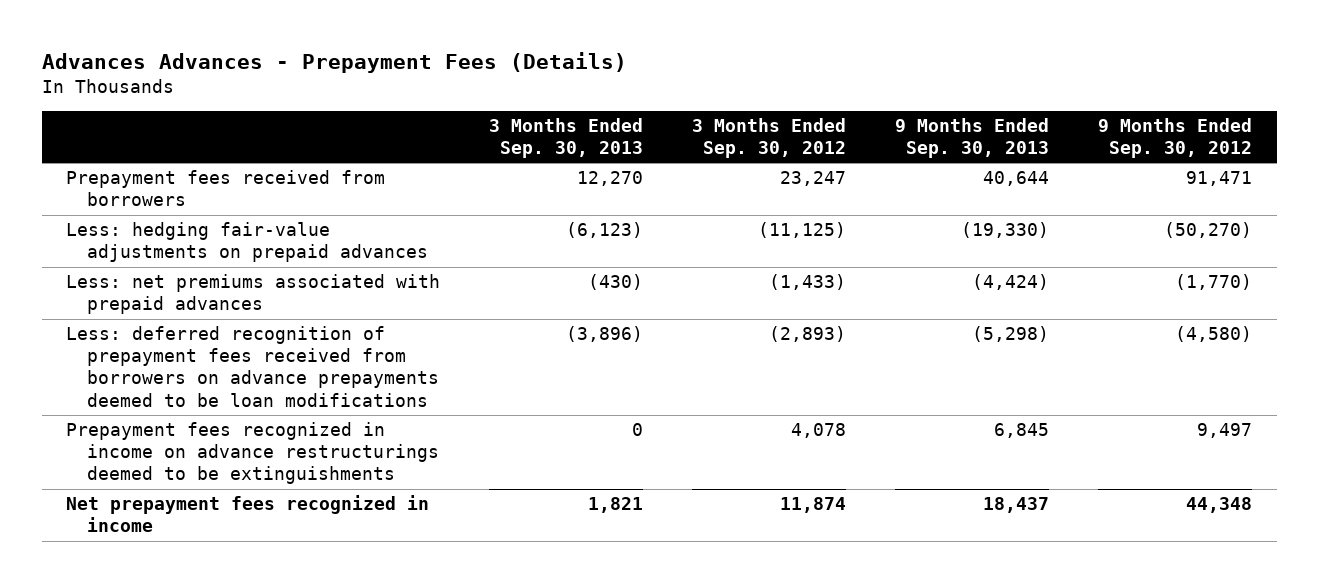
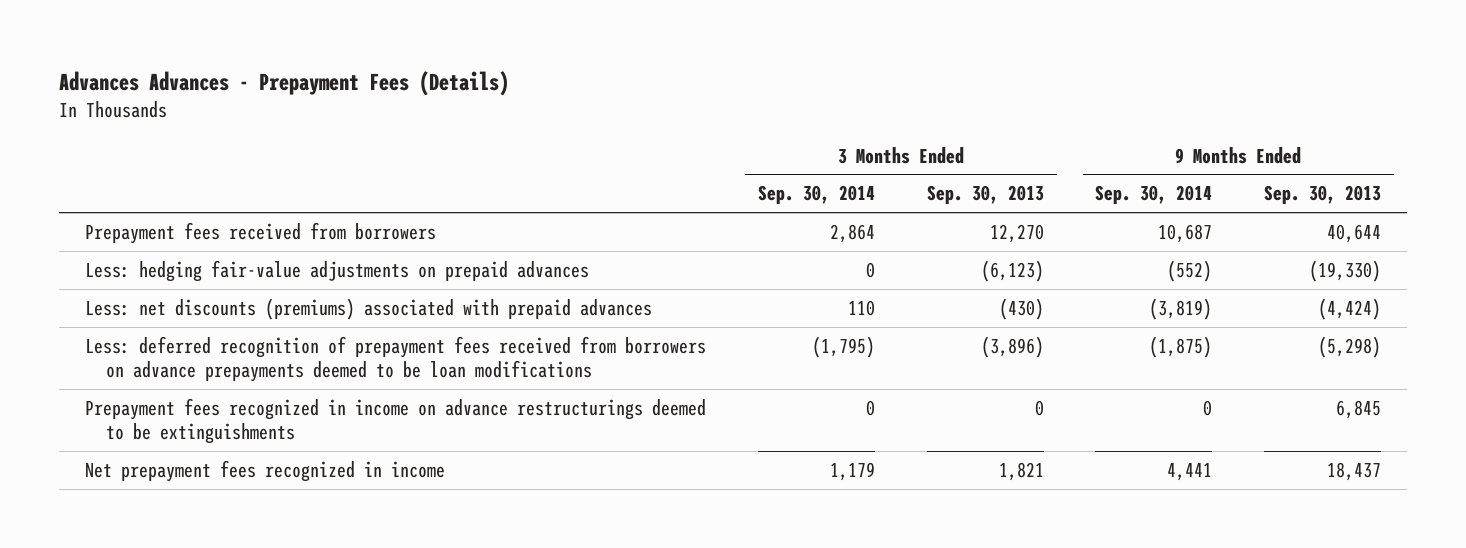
- | 3 Months Ended Sep. 30, 2013 | 3 Months Ended Sep. 30, 2012 | 9 Months Ended Sep. 30, 2013 | 9 Months Ended Sep. 30, 2012
+ | 3 Months Ended Sep. 30, 2014 | 3 Months Ended Sep. 30, 2013 | 9 Months Ended Sep. 30, 2014 | 9 Months Ended Sep. 30, 2013
- Less: net premiums associated with prepaid advances | (430) | (1,433) | (4,424) | (1,770)
+ Less: net discounts (premiums) associated with prepaid advances | 110 | (430) | (3,819) | (4,424)

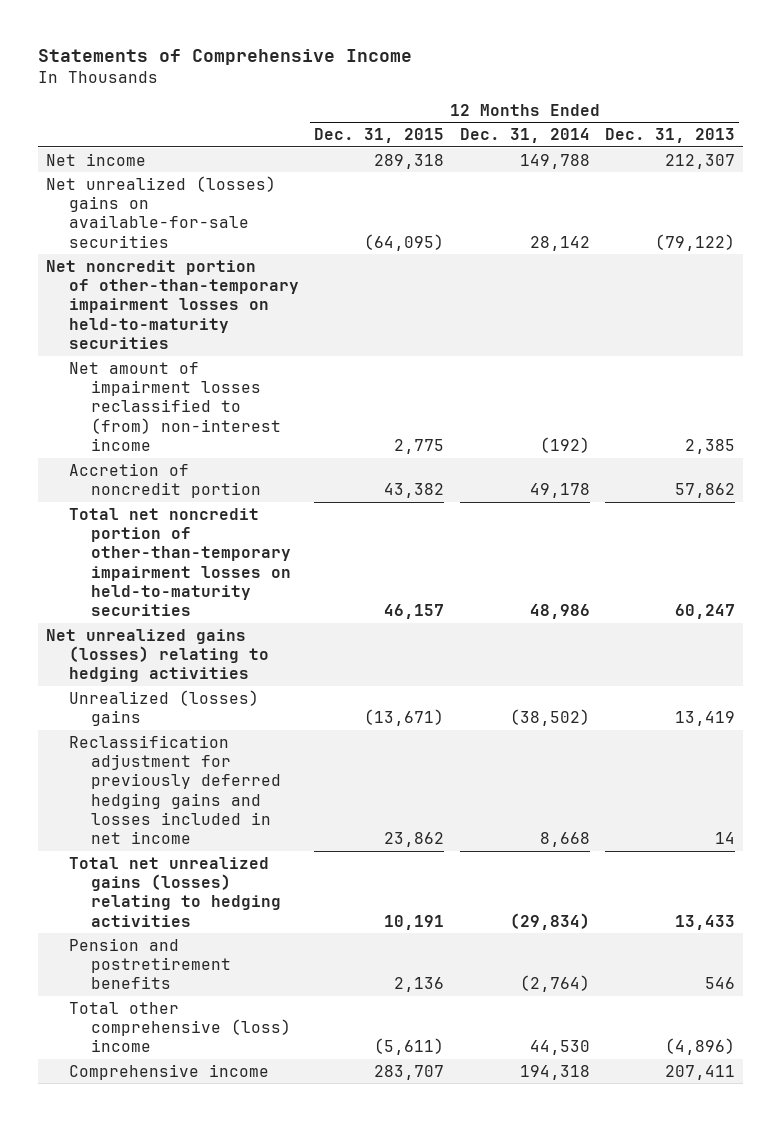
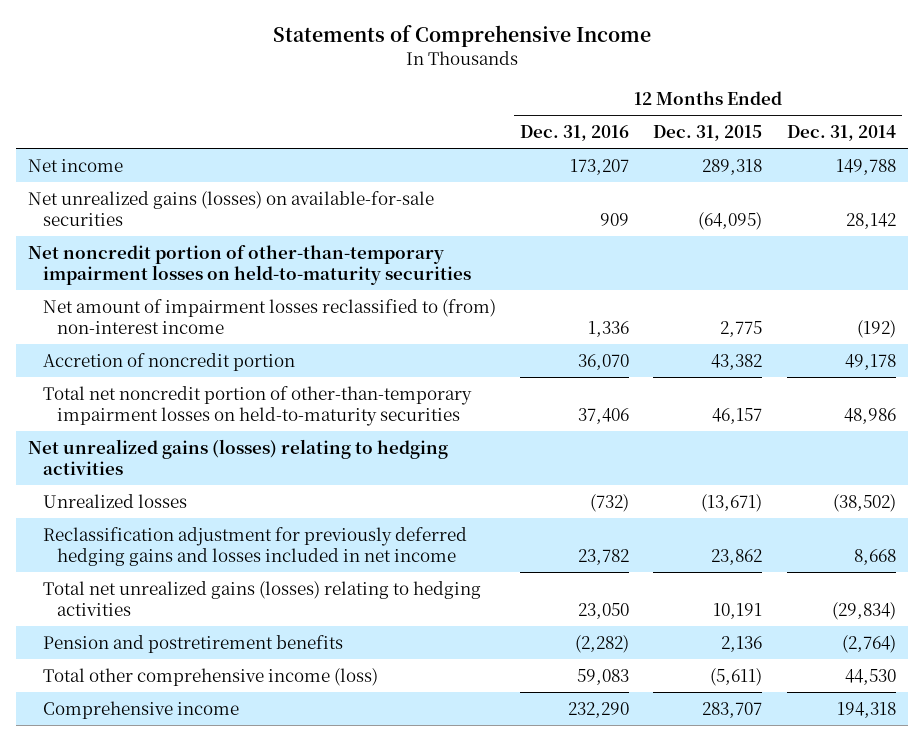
- | 12 Months Ended Dec. 31, 2015 | 12 Months Ended Dec. 31, 2014 | 12 Months Ended Dec. 31, 2013
+ | 12 Months Ended Dec. 31, 2016 | 12 Months Ended Dec. 31, 2015 | 12 Months Ended Dec. 31, 2014
- Net unrealized (losses) gains on available-for-sale securities | (64,095) | 28,142 | (79,122)
+ Net unrealized gains (losses) on available-for-sale securities | 909 | (64,095) | 28,142
- Unrealized (losses) gains | (13,671) | (38,502) | 13,419
+ Unrealized losses | (732) | (13,671) | (38,502)
- Total other comprehensive (loss) income | (5,611) | 44,530 | (4,896)
+ Total other comprehensive income (loss) | 59,083 | (5,611) | 44,530

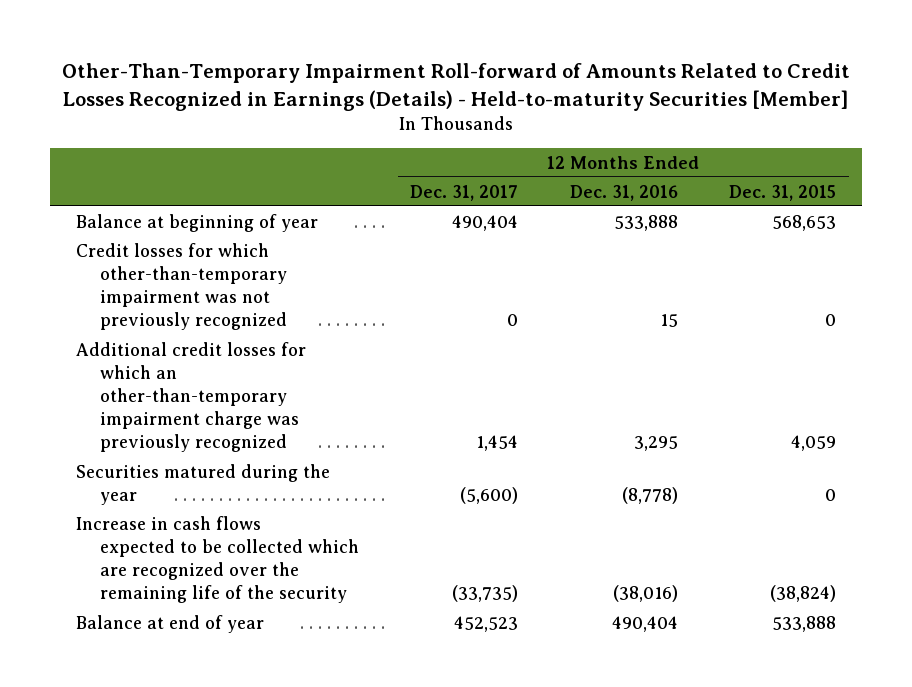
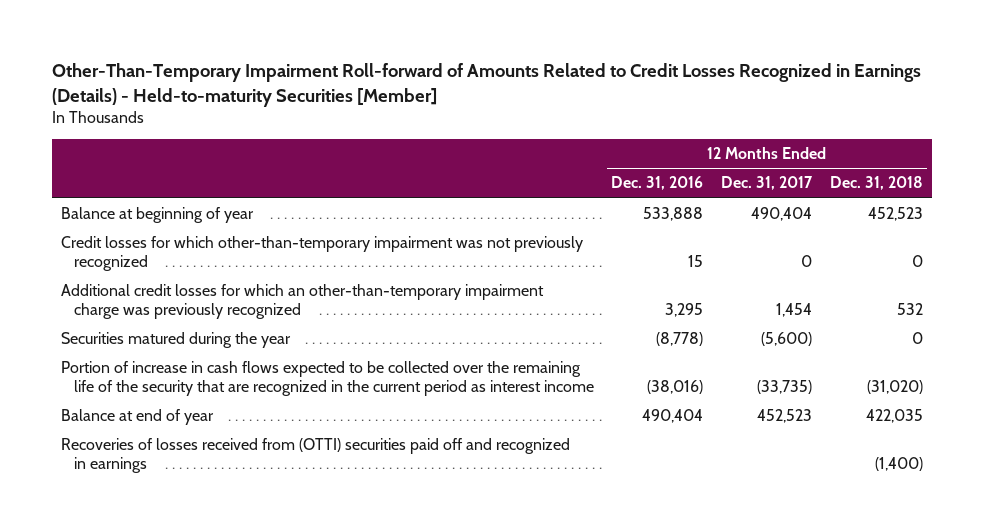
- | 12 Months Ended Dec. 31, 2017 | 12 Months Ended Dec. 31, 2016 | 12 Months Ended Dec. 31, 2015
+ | 12 Months Ended Dec. 31, 2016 | 12 Months Ended Dec. 31, 2017 | 12 Months Ended Dec. 31, 2018
- Increase in cash flows expected to be collected which are recognized over the remaining life of the security | (33,735) | (38,016) | (38,824)
+ Portion of increase in cash flows expected to be collected over the remaining life of the security that are recognized in the current period as interest income | (38,016) | (33,735) | (31,020)
+ Recoveries of losses received from (OTTI) securities paid off and recognized in earnings | | | (1,400)

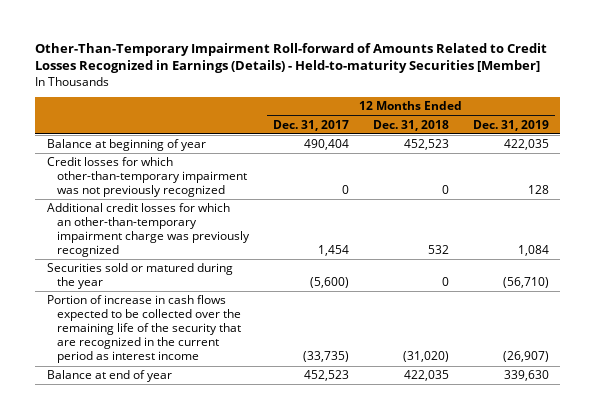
- | 12 Months Ended Dec. 31, 2016 | 12 Months Ended Dec. 31, 2017 | 12 Months Ended Dec. 31, 2018
+ | 12 Months Ended Dec. 31, 2017 | 12 Months Ended Dec. 31, 2018 | 12 Months Ended Dec. 31, 2019
- Securities matured during the year | (8,778) | (5,600) | 0
+ Securities sold or matured during the year | (5,600) | 0 | (56,710)
- Recoveries of losses received from (OTTI) securities paid off and recognized in earnings | | | (1,400)

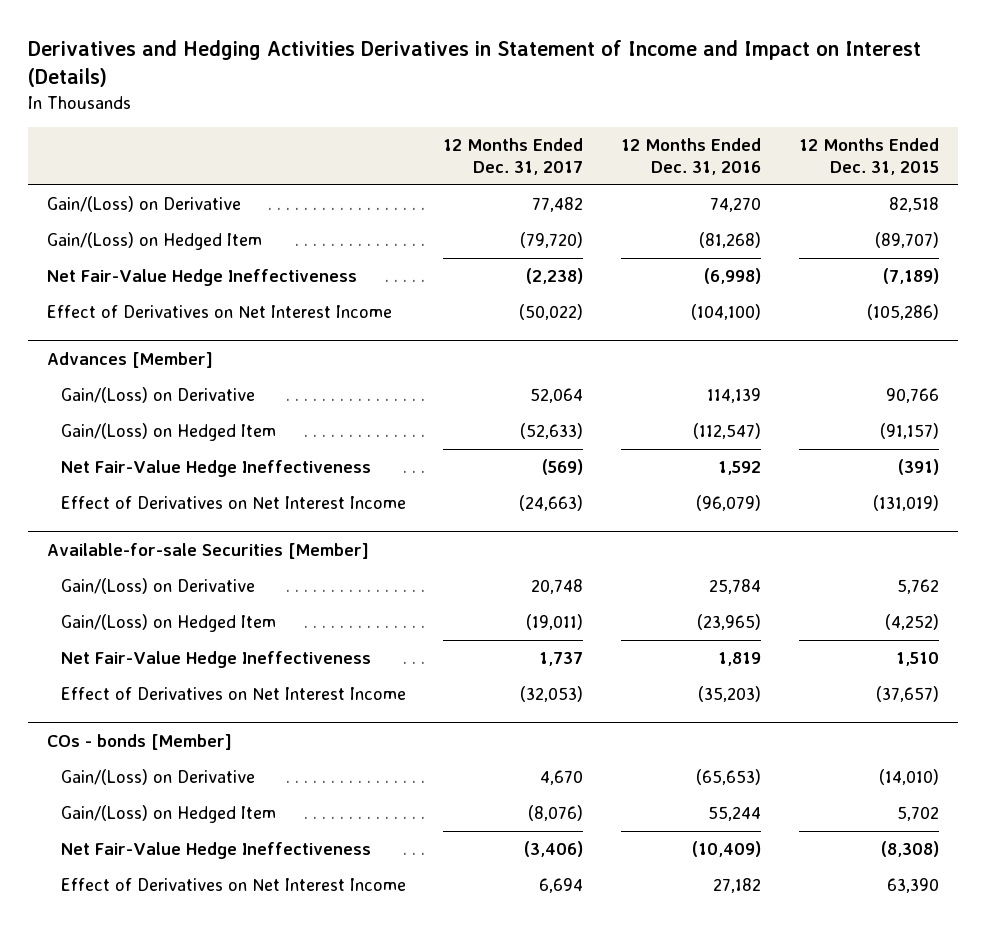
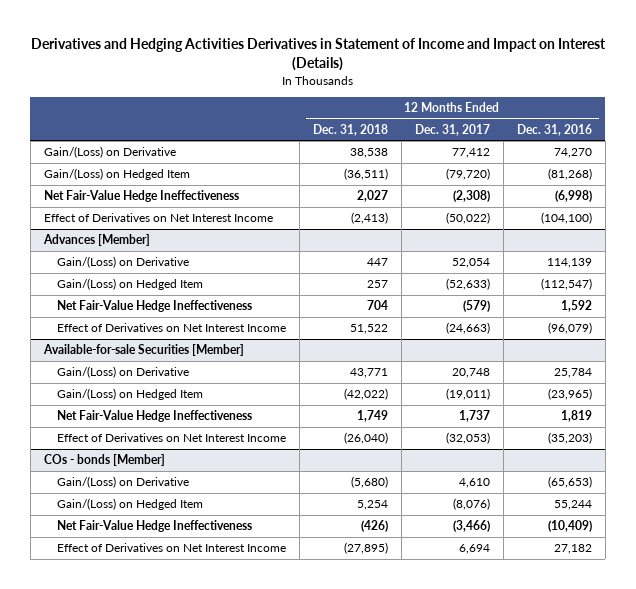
- | 12 Months Ended Dec. 31, 2017 | 12 Months Ended Dec. 31, 2016 | 12 Months Ended Dec. 31, 2015
+ | 12 Months Ended Dec. 31, 2018 | 12 Months Ended Dec. 31, 2017 | 12 Months Ended Dec. 31, 2016
- Gain/(Loss) on Derivative | 77,482 | 74,270 | 82,518
+ Gain/(Loss) on Derivative | 38,538 | 77,412 | 74,270
- Net Fair-Value Hedge Ineffectiveness | (2,238) | (6,998) | (7,189)
+ Net Fair-Value Hedge Ineffectiveness | 2,027 | (2,308) | (6,998)
@ Advances [Member]
- Gain/(Loss) on Derivative | 52,064 | 114,139 | 90,766
+ Gain/(Loss) on Derivative | 447 | 52,054 | 114,139
- Net Fair-Value Hedge Ineffectiveness | (569) | 1,592 | (391)
+ Net Fair-Value Hedge Ineffectiveness | 704 | (579) | 1,592
@ COs - bonds [Member]
- Gain/(Loss) on Derivative | 4,670 | (65,653) | (14,010)
+ Gain/(Loss) on Derivative | (5,680) | 4,610 | (65,653)
- Net Fair-Value Hedge Ineffectiveness | (3,406) | (10,409) | (8,308)
+ Net Fair-Value Hedge Ineffectiveness | (426) | (3,466) | (10,409)

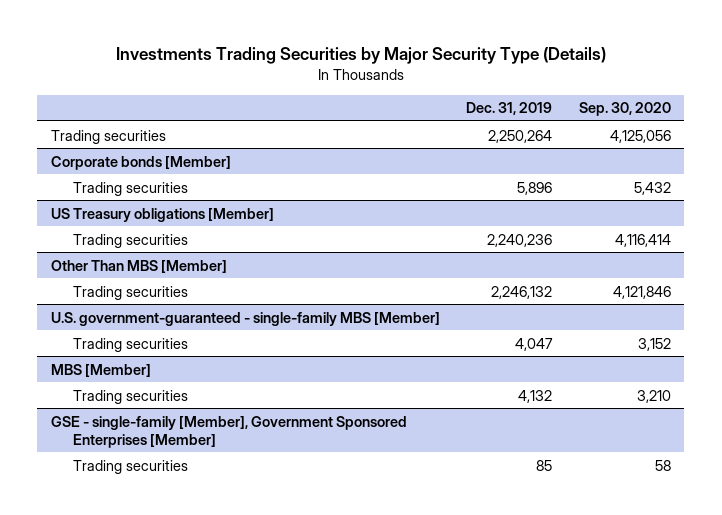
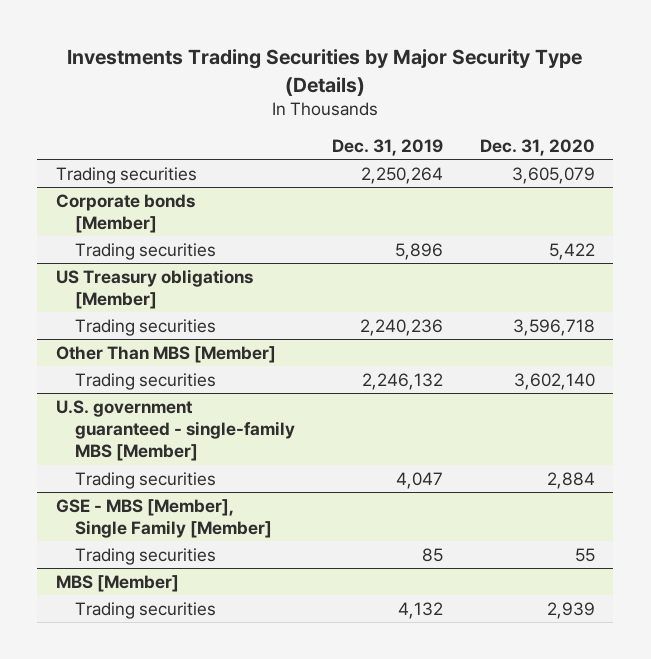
- | Dec. 31, 2019 | Sep. 30, 2020
+ | Dec. 31, 2019 | Dec. 31, 2020
- U.S. government-guaranteed - single-family MBS [Member]
+ U.S. government guaranteed - single-family MBS [Member]
+ GSE - MBS [Member], Single Family [Member]
+ Trading securities | 85 | 55
- GSE - single-family [Member], Government Sponsored Enterprises [Member]
- Trading securities | 85 | 58

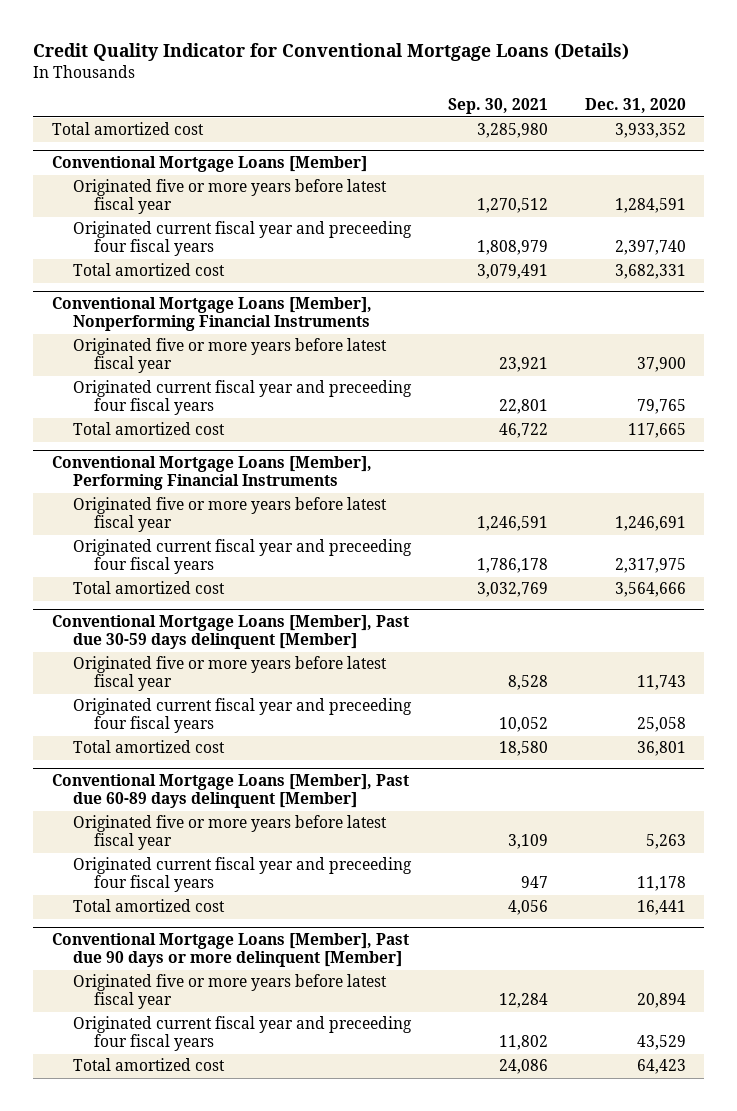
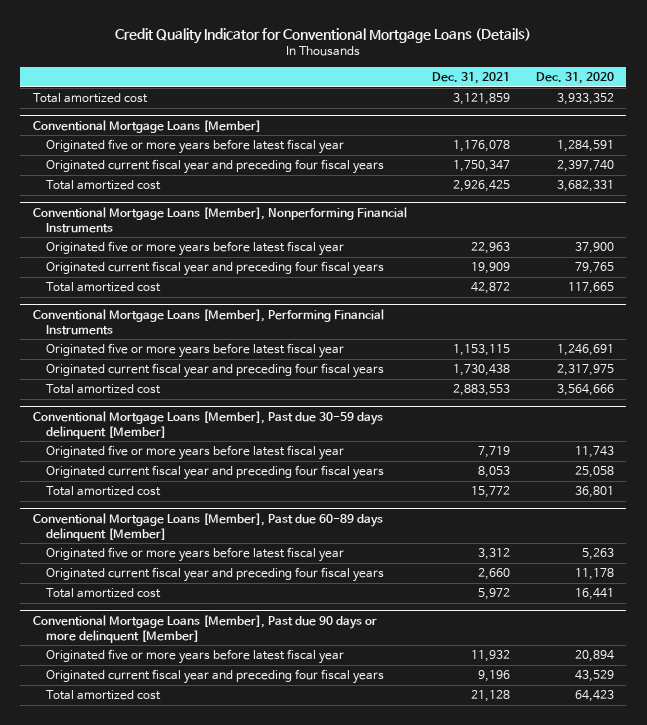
- | Sep. 30, 2021 | Dec. 31, 2020
+ | Dec. 31, 2021 | Dec. 31, 2020
@ Conventional Mortgage Loans [Member]
- Originated current fiscal year and preceeding four fiscal years | 1,808,979 | 2,397,740
+ Originated current fiscal year and preceding four fiscal years | 1,750,347 | 2,397,740
@ Conventional Mortgage Loans [Member], Nonperforming Financial Instruments
- Originated current fiscal year and preceeding four fiscal years | 22,801 | 79,765
+ Originated current fiscal year and preceding four fiscal years | 19,909 | 79,765
@ Conventional Mortgage Loans [Member], Performing Financial Instruments
- Originated current fiscal year and preceeding four fiscal years | 1,786,178 | 2,317,975
+ Originated current fiscal year and preceding four fiscal years | 1,730,438 | 2,317,975
@ Conventional Mortgage Loans [Member], Past due 30-59 days delinquent [Member]
- Originated current fiscal year and preceeding four fiscal years | 10,052 | 25,058
+ Originated current fiscal year and preceding four fiscal years | 8,053 | 25,058
@ Conventional Mortgage Loans [Member], Past due 60-89 days delinquent [Member]
- Originated current fiscal year and preceeding four fiscal years | 947 | 11,178
+ Originated current fiscal year and preceding four fiscal years | 2,660 | 11,178
@ Conventional Mortgage Loans [Member], Past due 90 days or more delinquent [Member]
- Originated current fiscal year and preceeding four fiscal years | 11,802 | 43,529
+ Originated current fiscal year and preceding four fiscal years | 9,196 | 43,529

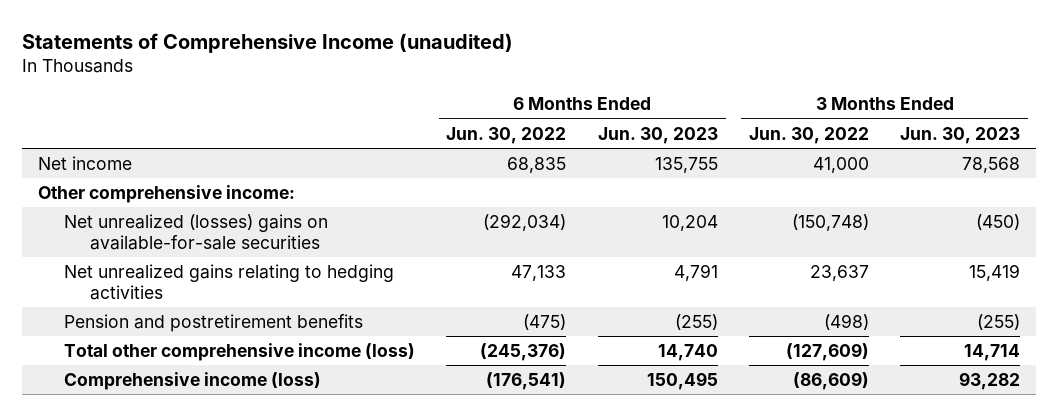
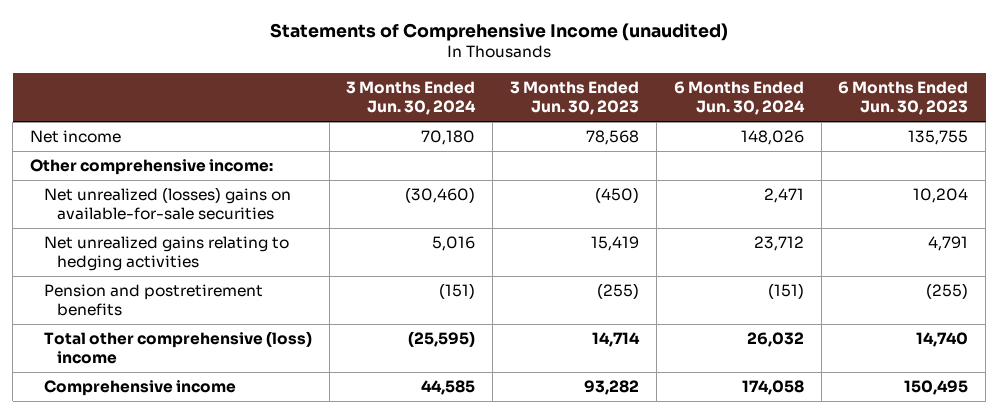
- | 6 Months Ended Jun. 30, 2022 | 6 Months Ended Jun. 30, 2023 | 3 Months Ended Jun. 30, 2022 | 3 Months Ended Jun. 30, 2023
+ | 3 Months Ended Jun. 30, 2024 | 3 Months Ended Jun. 30, 2023 | 6 Months Ended Jun. 30, 2024 | 6 Months Ended Jun. 30, 2023
- Total other comprehensive income (loss) | (245,376) | 14,740 | (127,609) | 14,714
- Comprehensive income (loss) | (176,541) | 150,495 | (86,609) | 93,282
+ Total other comprehensive (loss) income | (25,595) | 14,714 | 26,032 | 14,740
+ Comprehensive income | 44,585 | 93,282 | 174,058 | 150,495

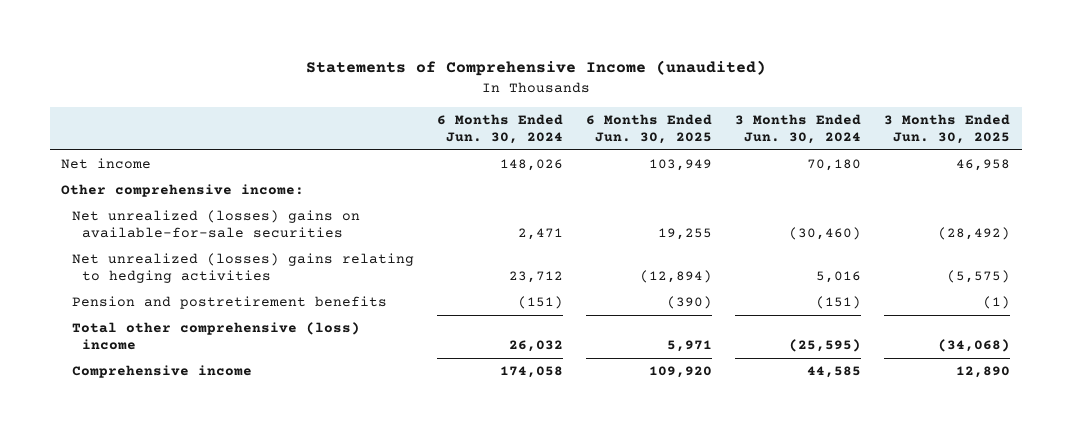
- | 3 Months Ended Jun. 30, 2024 | 3 Months Ended Jun. 30, 2023 | 6 Months Ended Jun. 30, 2024 | 6 Months Ended Jun. 30, 2023
+ | 6 Months Ended Jun. 30, 2024 | 6 Months Ended Jun. 30, 2025 | 3 Months Ended Jun. 30, 2024 | 3 Months Ended Jun. 30, 2025
- Net unrealized gains relating to hedging activities | 5,016 | 15,419 | 23,712 | 4,791
+ Net unrealized (losses) gains relating to hedging activities | 23,712 | (12,894) | 5,016 | (5,575)

